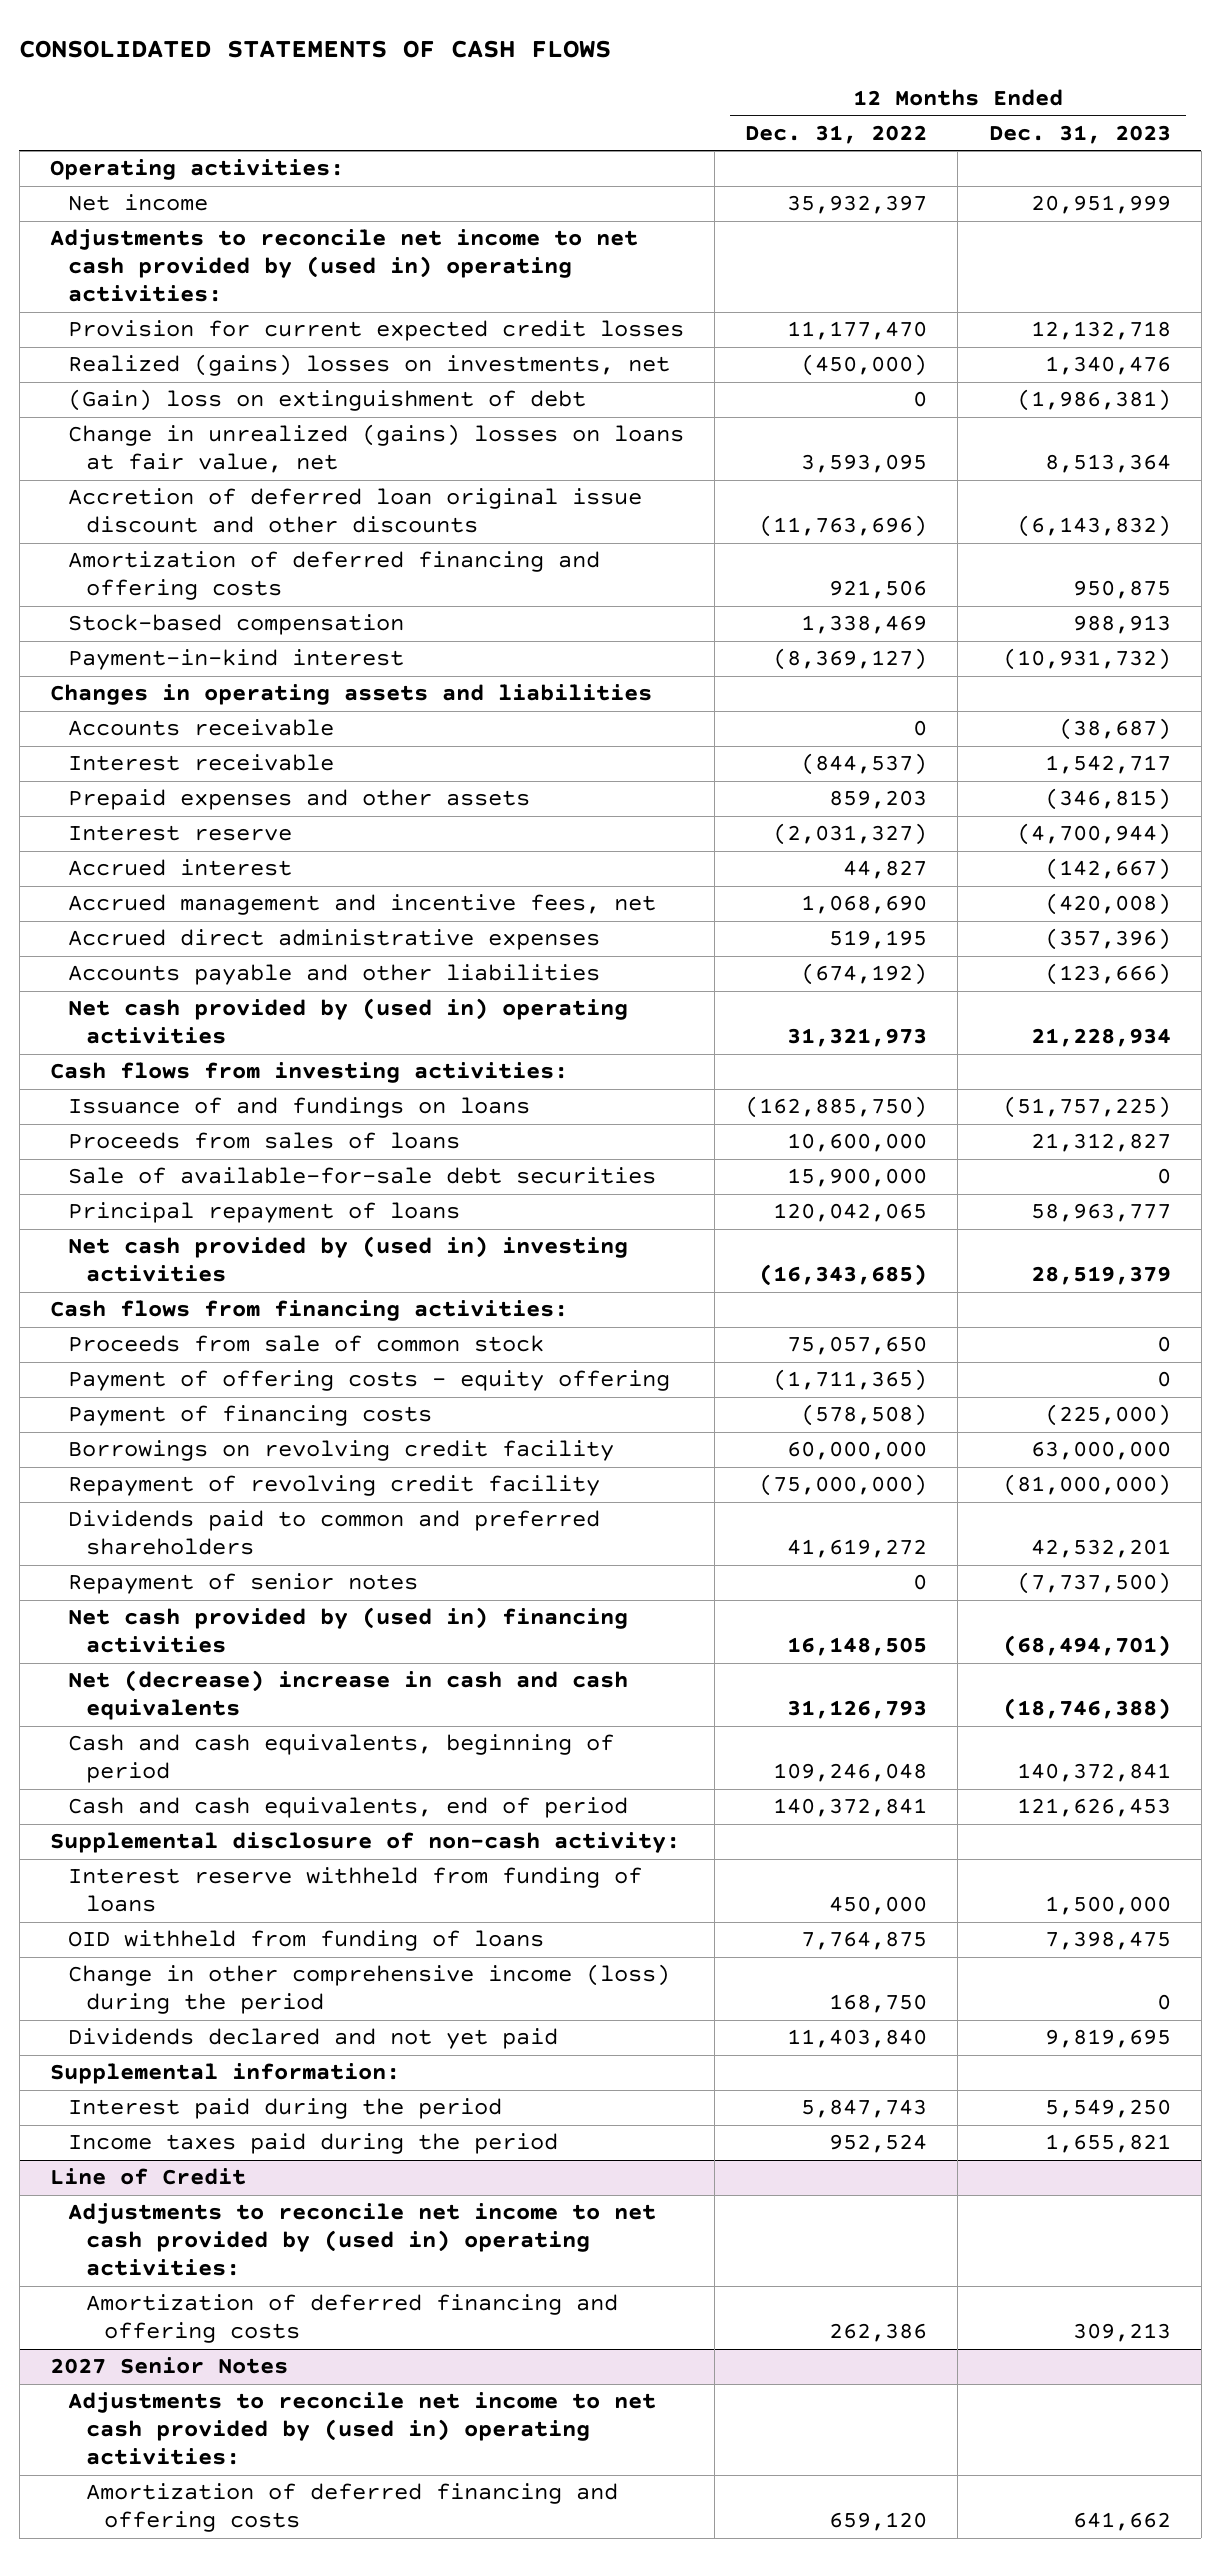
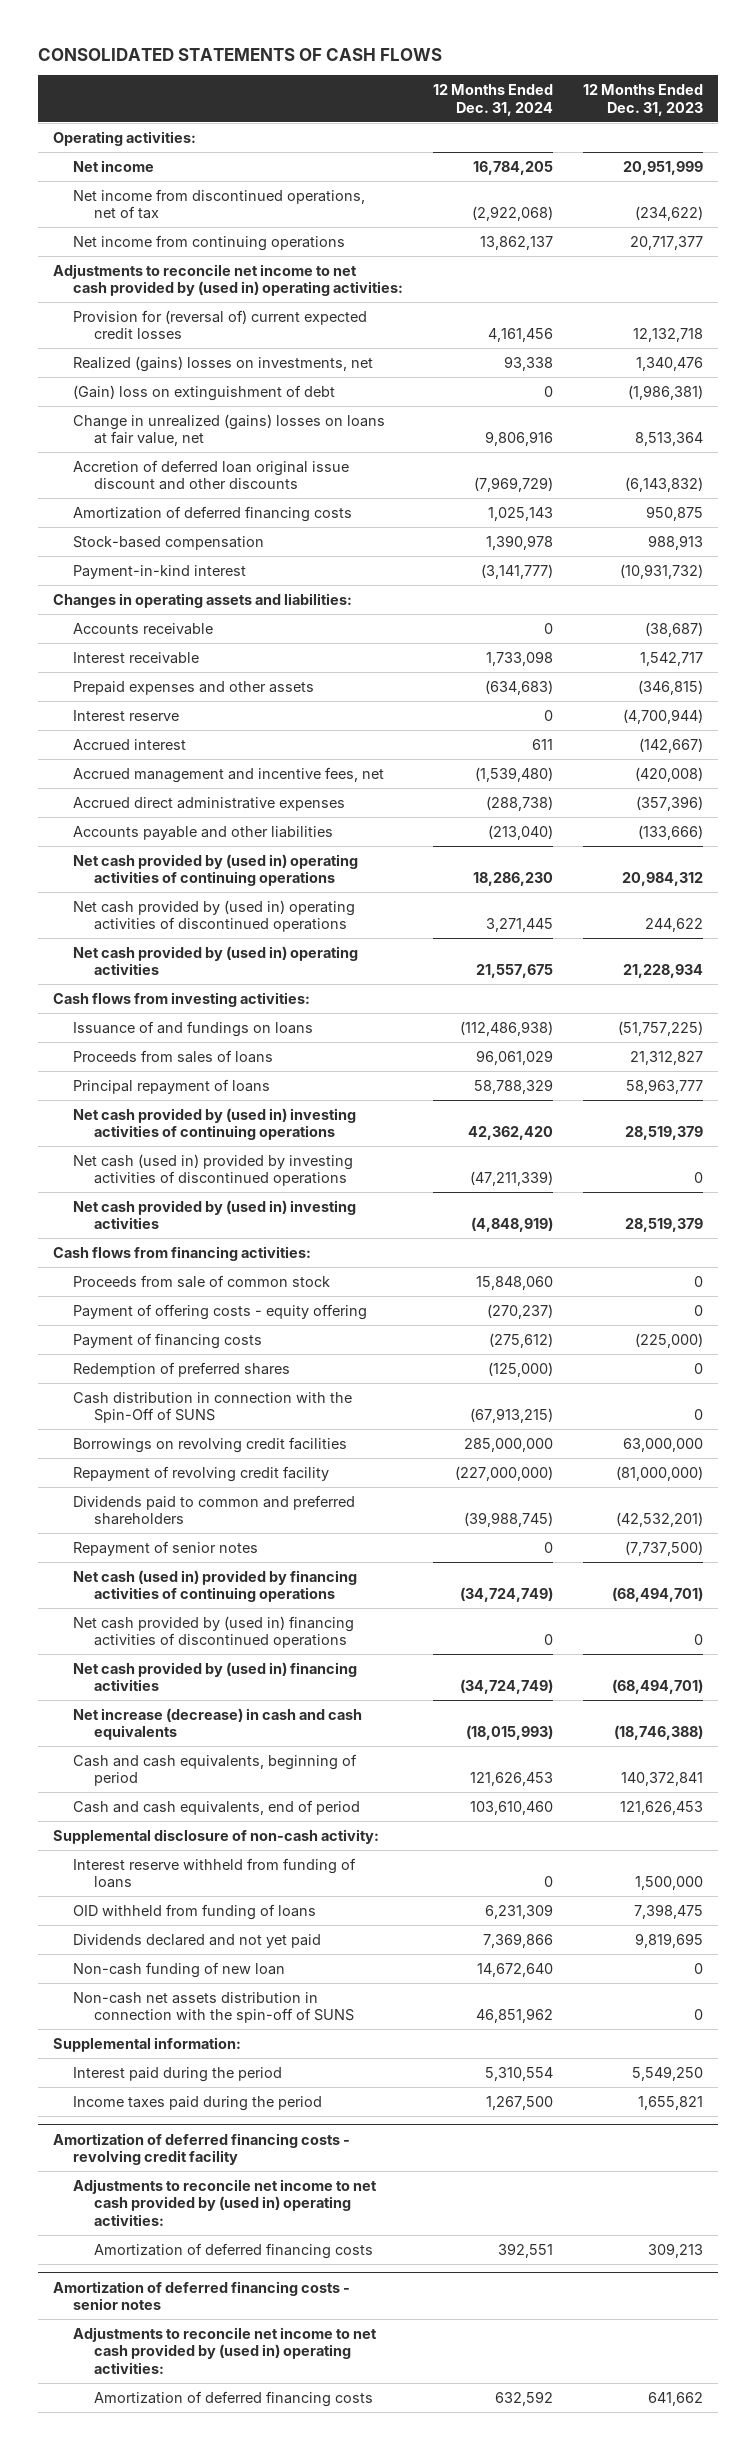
- | 12 Months Ended Dec. 31, 2022 | 12 Months Ended Dec. 31, 2023
+ | 12 Months Ended Dec. 31, 2024 | 12 Months Ended Dec. 31, 2023
+ Net income from discontinued operations, net of tax | (2,922,068) | (234,622)
+ Net income from continuing operations | 13,862,137 | 20,717,377
- Provision for current expected credit losses | 11,177,470 | 12,132,718
+ Provision for (reversal of) current expected credit losses | 4,161,456 | 12,132,718
- Amortization of deferred financing and offering costs | 921,506 | 950,875
+ Amortization of deferred financing costs | 1,025,143 | 950,875
- Changes in operating assets and liabilities
+ Changes in operating assets and liabilities:
- Accounts payable and other liabilities | (674,192) | (123,666)
+ Accounts payable and other liabilities | (213,040) | (133,666)
+ Net cash provided by (used in) operating activities of continuing operations | 18,286,230 | 20,984,312
+ Net cash provided by (used in) operating activities of discontinued operations | 3,271,445 | 244,622
- Sale of available-for-sale debt securities | 15,900,000 | 0
+ Net cash provided by (used in) investing activities of continuing operations | 42,362,420 | 28,519,379
+ Net cash (used in) provided by investing activities of discontinued operations | (47,211,339) | 0
- Borrowings on revolving credit facility | 60,000,000 | 63,000,000
+ Redemption of preferred shares | (125,000) | 0
+ Cash distribution in connection with the Spin-Off of SUNS | (67,913,215) | 0
+ Borrowings on revolving credit facilities | 285,000,000 | 63,000,000
- Dividends paid to common and preferred shareholders | 41,619,272 | 42,532,201
+ Dividends paid to common and preferred shareholders | (39,988,745) | (42,532,201)
+ Net cash (used in) provided by financing activities of continuing operations | (34,724,749) | (68,494,701)
+ Net cash provided by (used in) financing activities of discontinued operations | 0 | 0
- Net (decrease) increase in cash and cash equivalents | 31,126,793 | (18,746,388)
+ Net increase (decrease) in cash and cash equivalents | (18,015,993) | (18,746,388)
- Change in other comprehensive income (loss) during the period | 168,750 | 0
+ Non-cash funding of new loan | 14,672,640 | 0
+ Non-cash net assets distribution in connection with the spin-off of SUNS | 46,851,962 | 0
- Line of Credit
+ Amortization of deferred financing costs - revolving credit facility
- Amortization of deferred financing and offering costs | 262,386 | 309,213
- 2027 Senior Notes
+ Amortization of deferred financing costs | 392,551 | 309,213
+ Amortization of deferred financing costs - senior notes
- Amortization of deferred financing and offering costs | 659,120 | 641,662
+ Amortization of deferred financing costs | 632,592 | 641,662

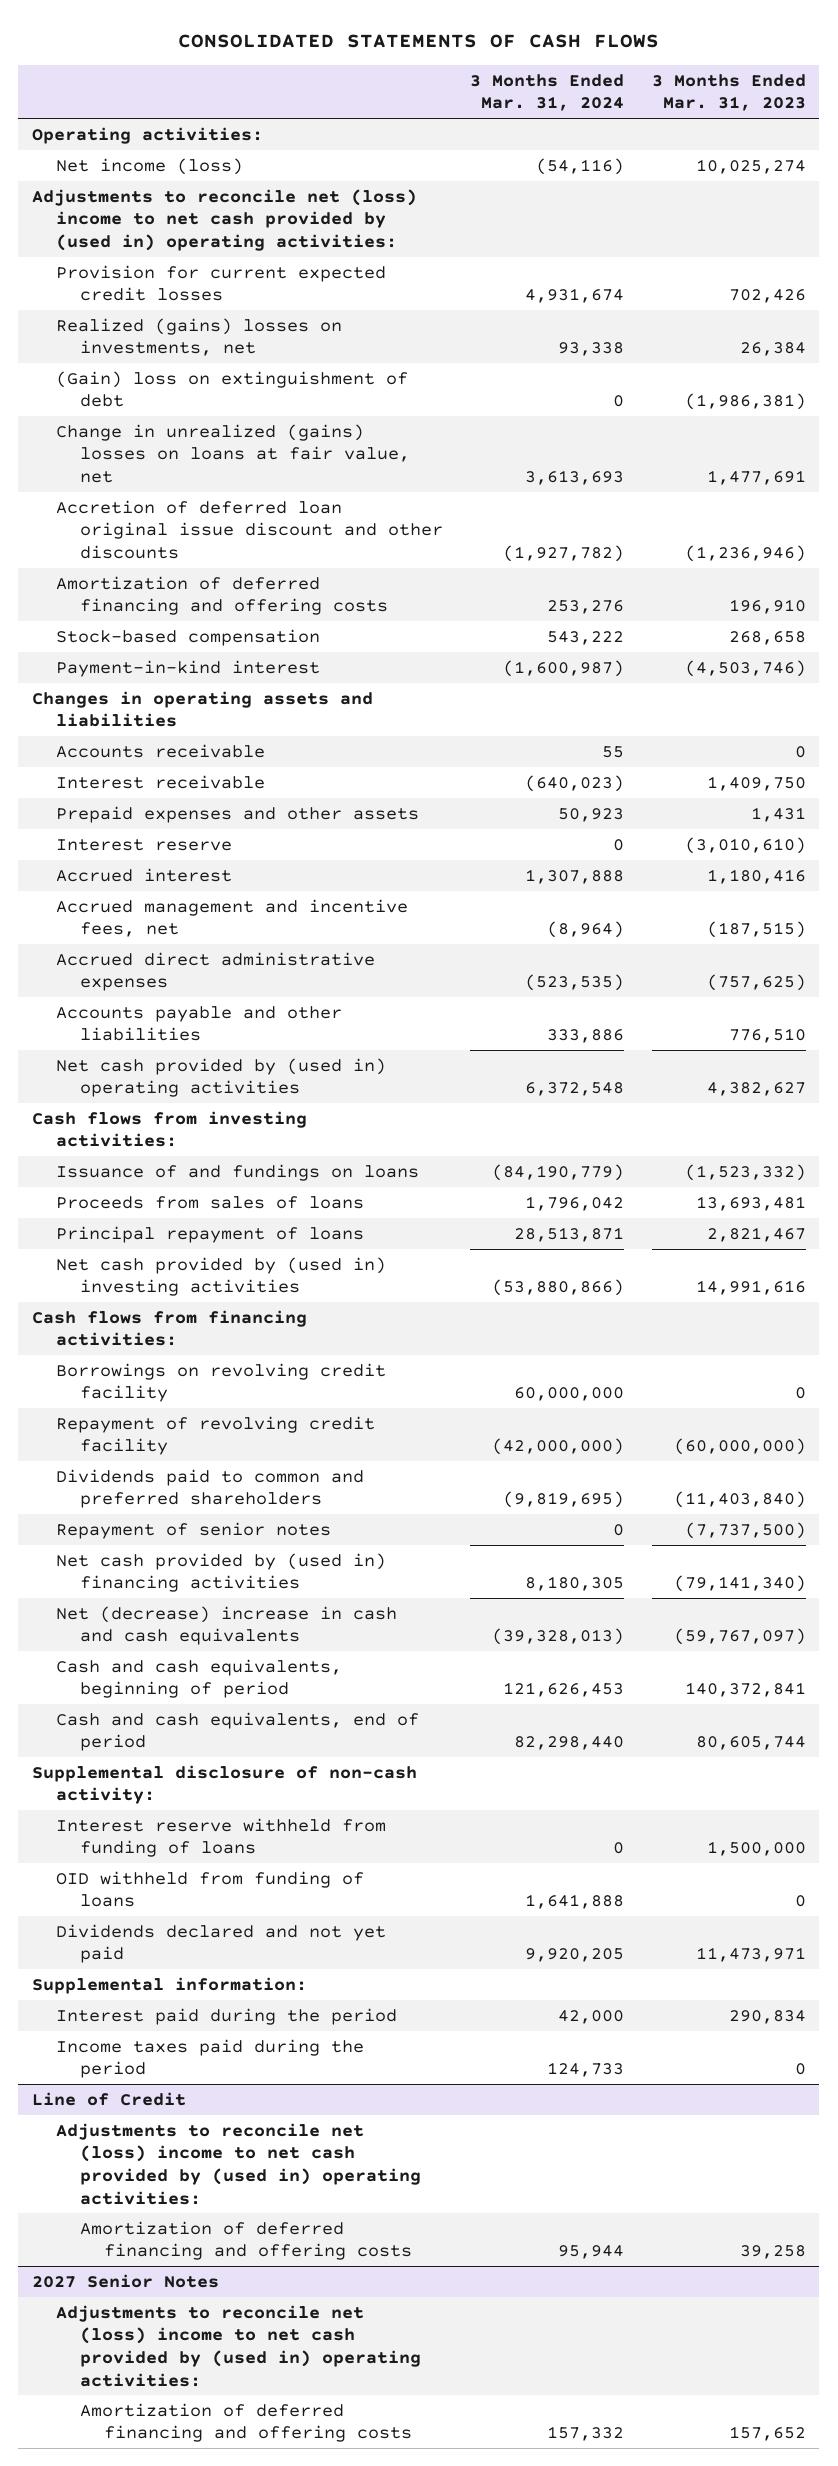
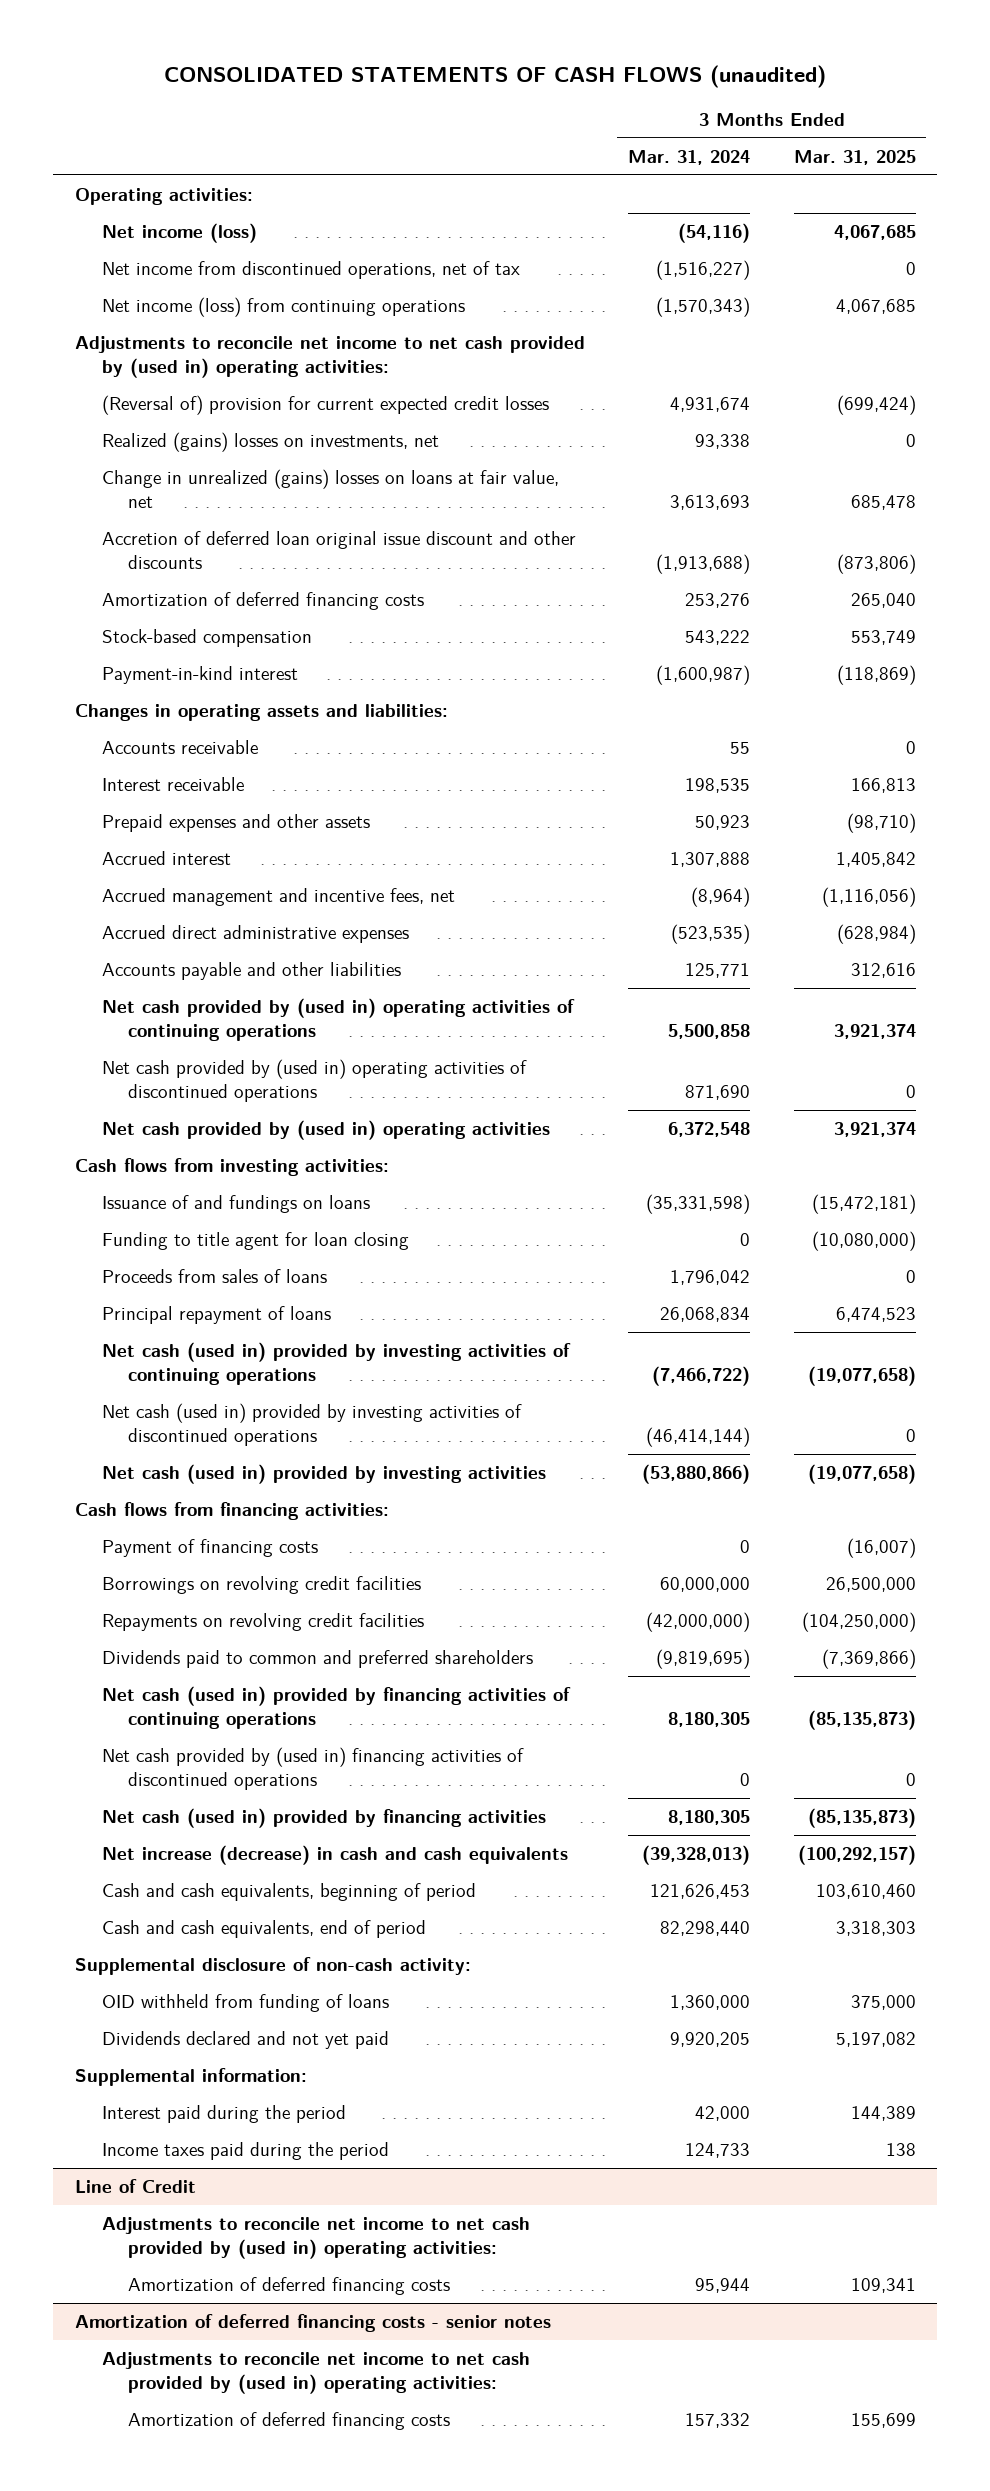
- CONSOLIDATED STATEMENTS OF CASH FLOWS
+ CONSOLIDATED STATEMENTS OF CASH FLOWS (unaudited)
- | 3 Months Ended Mar. 31, 2024 | 3 Months Ended Mar. 31, 2023
+ | 3 Months Ended Mar. 31, 2024 | 3 Months Ended Mar. 31, 2025
- Adjustments to reconcile net (loss) income to net cash provided by (used in) operating activities:
- Provision for current expected credit losses | 4,931,674 | 702,426
+ Net income from discontinued operations, net of tax | (1,516,227) | 0
+ Net income (loss) from continuing operations | (1,570,343) | 4,067,685
+ Adjustments to reconcile net income to net cash provided by (used in) operating activities:
+ (Reversal of) provision for current expected credit losses | 4,931,674 | (699,424)
- (Gain) loss on extinguishment of debt | 0 | (1,986,381)
- Accretion of deferred loan original issue discount and other discounts | (1,927,782) | (1,236,946)
- Amortization of deferred financing and offering costs | 253,276 | 196,910
+ Accretion of deferred loan original issue discount and other discounts | (1,913,688) | (873,806)
+ Amortization of deferred financing costs | 253,276 | 265,040
- Changes in operating assets and liabilities
+ Changes in operating assets and liabilities:
- Interest receivable | (640,023) | 1,409,750
+ Interest receivable | 198,535 | 166,813
- Interest reserve | 0 | (3,010,610)
- Accounts payable and other liabilities | 333,886 | 776,510
+ Accounts payable and other liabilities | 125,771 | 312,616
+ Net cash provided by (used in) operating activities of continuing operations | 5,500,858 | 3,921,374
+ Net cash provided by (used in) operating activities of discontinued operations | 871,690 | 0
- Issuance of and fundings on loans | (84,190,779) | (1,523,332)
+ Issuance of and fundings on loans | (35,331,598) | (15,472,181)
+ Funding to title agent for loan closing | 0 | (10,080,000)
- Principal repayment of loans | 28,513,871 | 2,821,467
- Net cash provided by (used in) investing activities | (53,880,866) | 14,991,616
+ Principal repayment of loans | 26,068,834 | 6,474,523
+ Net cash (used in) provided by investing activities of continuing operations | (7,466,722) | (19,077,658)
+ Net cash (used in) provided by investing activities of discontinued operations | (46,414,144) | 0
+ Net cash (used in) provided by investing activities | (53,880,866) | (19,077,658)
- Borrowings on revolving credit facility | 60,000,000 | 0
- Repayment of revolving credit facility | (42,000,000) | (60,000,000)
+ Payment of financing costs | 0 | (16,007)
+ Borrowings on revolving credit facilities | 60,000,000 | 26,500,000
+ Repayments on revolving credit facilities | (42,000,000) | (104,250,000)
- Repayment of senior notes | 0 | (7,737,500)
- Net cash provided by (used in) financing activities | 8,180,305 | (79,141,340)
- Net (decrease) increase in cash and cash equivalents | (39,328,013) | (59,767,097)
+ Net cash (used in) provided by financing activities of continuing operations | 8,180,305 | (85,135,873)
+ Net cash provided by (used in) financing activities of discontinued operations | 0 | 0
+ Net cash (used in) provided by financing activities | 8,180,305 | (85,135,873)
+ Net increase (decrease) in cash and cash equivalents | (39,328,013) | (100,292,157)
- Interest reserve withheld from funding of loans | 0 | 1,500,000
- OID withheld from funding of loans | 1,641,888 | 0
+ OID withheld from funding of loans | 1,360,000 | 375,000
@ Line of Credit
- Adjustments to reconcile net (loss) income to net cash provided by (used in) operating activities:
- Amortization of deferred financing and offering costs | 95,944 | 39,258
- 2027 Senior Notes
- Adjustments to reconcile net (loss) income to net cash provided by (used in) operating activities:
- Amortization of deferred financing and offering costs | 157,332 | 157,652
@ Line of Credit
+ Adjustments to reconcile net income to net cash provided by (used in) operating activities:
+ Amortization of deferred financing costs | 95,944 | 109,341
+ Amortization of deferred financing costs - senior notes
+ Adjustments to reconcile net income to net cash provided by (used in) operating activities:
+ Amortization of deferred financing costs | 157,332 | 155,699

